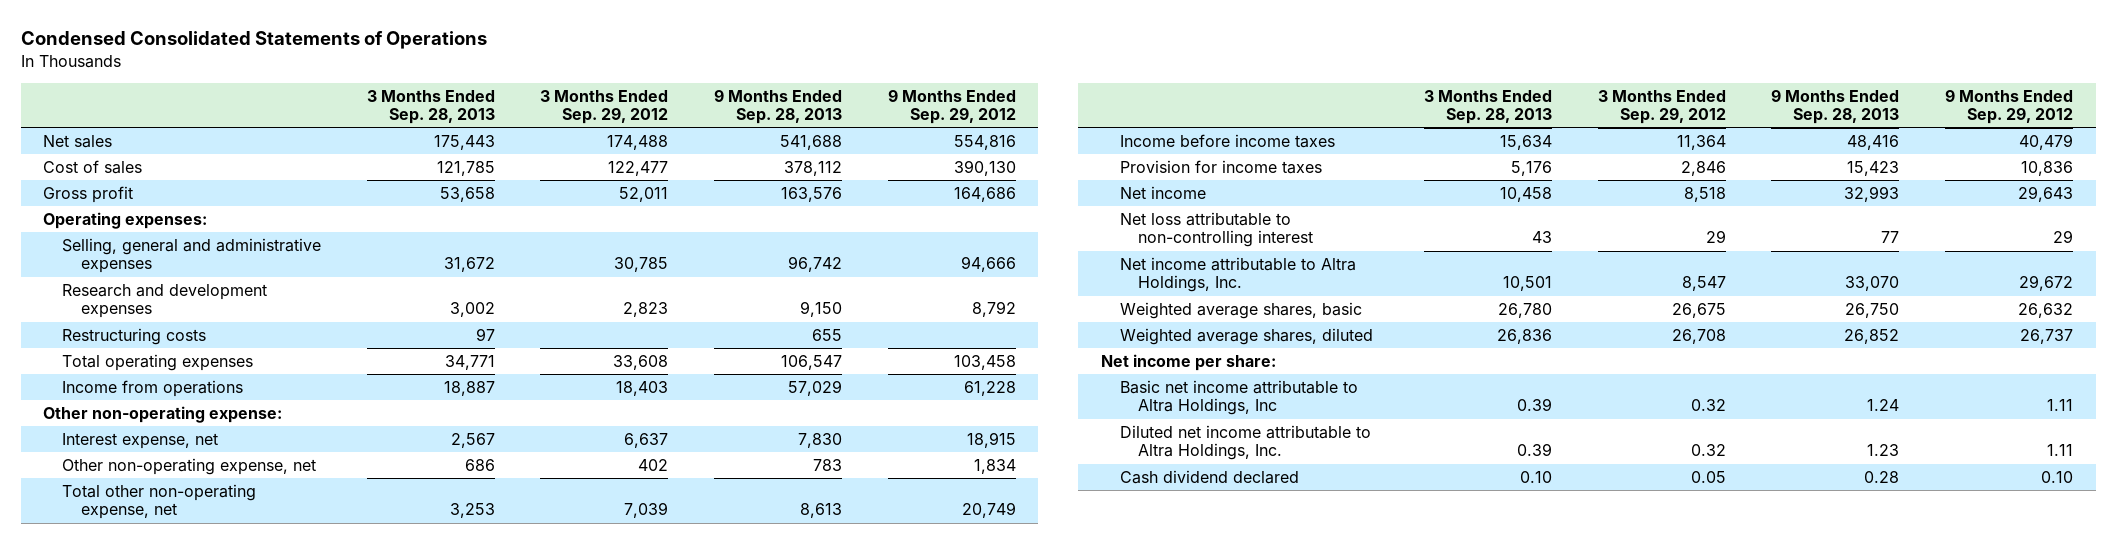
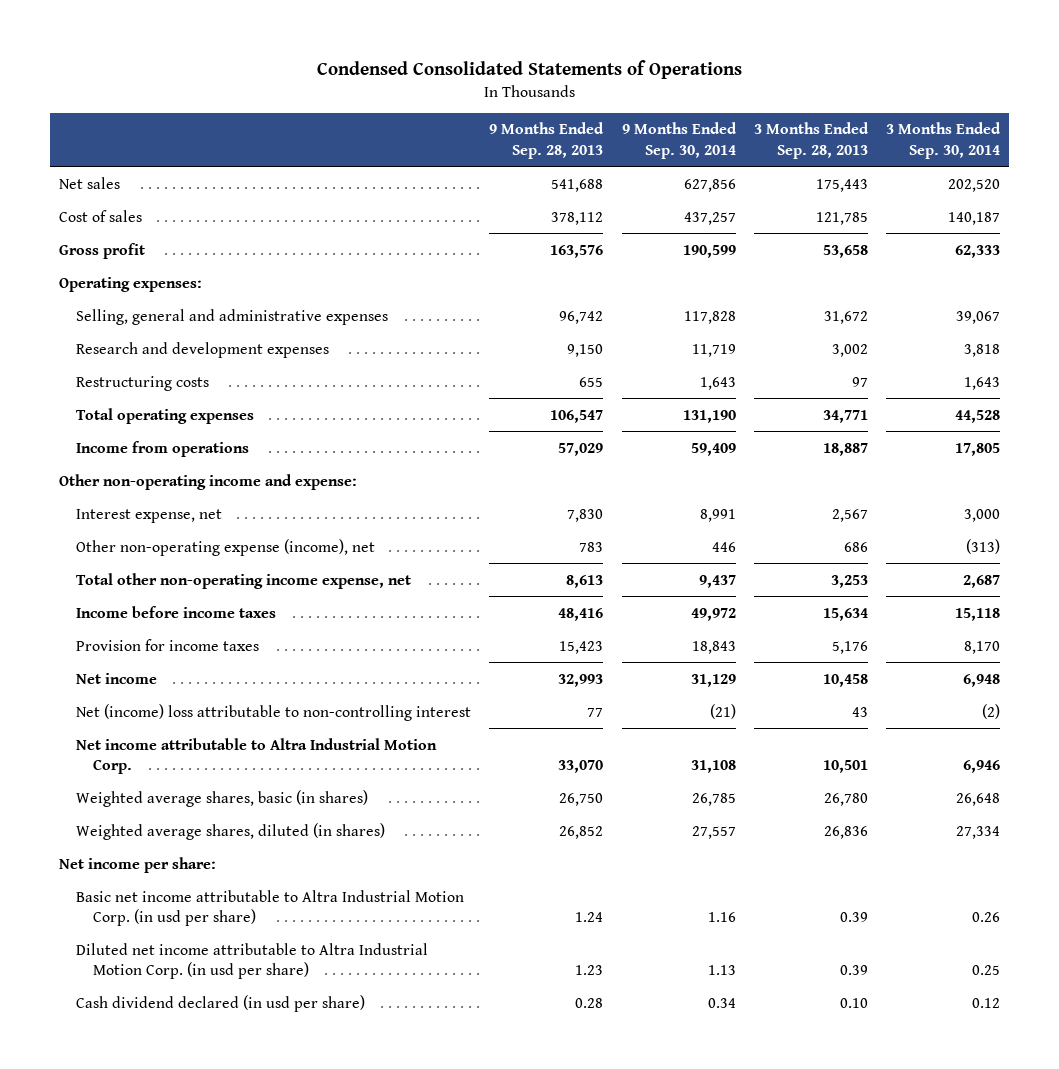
- | 3 Months Ended Sep. 28, 2013 | 3 Months Ended Sep. 29, 2012 | 9 Months Ended Sep. 28, 2013 | 9 Months Ended Sep. 29, 2012
+ | 9 Months Ended Sep. 28, 2013 | 9 Months Ended Sep. 30, 2014 | 3 Months Ended Sep. 28, 2013 | 3 Months Ended Sep. 30, 2014
- Other non-operating expense:
+ Other non-operating income and expense:
- Other non-operating expense, net | 686 | 402 | 783 | 1,834
- Total other non-operating expense, net | 3,253 | 7,039 | 8,613 | 20,749
+ Other non-operating expense (income), net | 783 | 446 | 686 | (313)
+ Total other non-operating income expense, net | 8,613 | 9,437 | 3,253 | 2,687
- Net loss attributable to non-controlling interest | 43 | 29 | 77 | 29
- Net income attributable to Altra Holdings, Inc. | 10,501 | 8,547 | 33,070 | 29,672
- Weighted average shares, basic | 26,780 | 26,675 | 26,750 | 26,632
- Weighted average shares, diluted | 26,836 | 26,708 | 26,852 | 26,737
+ Net (income) loss attributable to non-controlling interest | 77 | (21) | 43 | (2)
+ Net income attributable to Altra Industrial Motion Corp. | 33,070 | 31,108 | 10,501 | 6,946
+ Weighted average shares, basic (in shares) | 26,750 | 26,785 | 26,780 | 26,648
+ Weighted average shares, diluted (in shares) | 26,852 | 27,557 | 26,836 | 27,334
- Basic net income attributable to Altra Holdings, Inc | 0.39 | 0.32 | 1.24 | 1.11
- Diluted net income attributable to Altra Holdings, Inc. | 0.39 | 0.32 | 1.23 | 1.11
- Cash dividend declared | 0.10 | 0.05 | 0.28 | 0.10
+ Basic net income attributable to Altra Industrial Motion Corp. (in usd per share) | 1.24 | 1.16 | 0.39 | 0.26
+ Diluted net income attributable to Altra Industrial Motion Corp. (in usd per share) | 1.23 | 1.13 | 0.39 | 0.25
+ Cash dividend declared (in usd per share) | 0.28 | 0.34 | 0.10 | 0.12

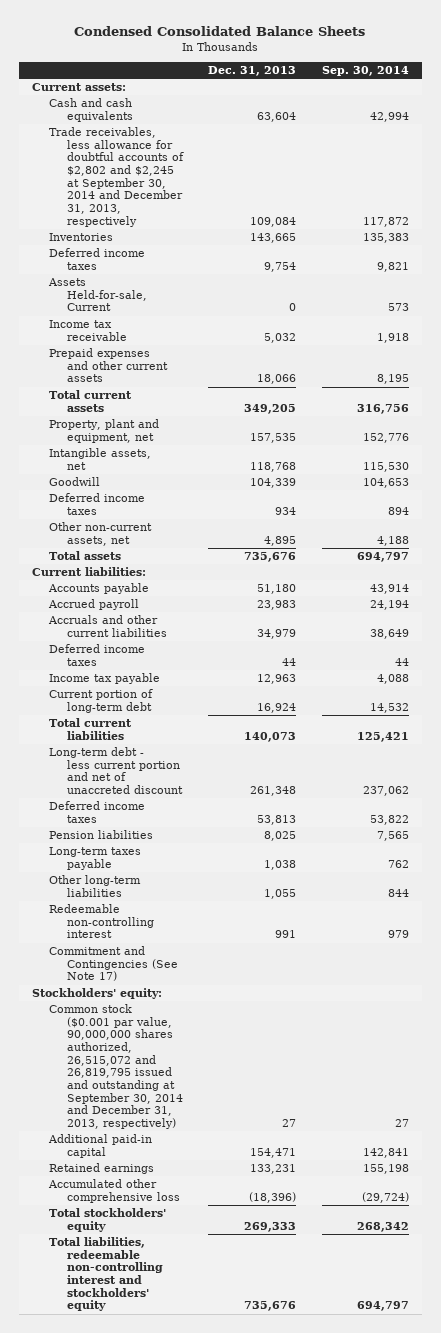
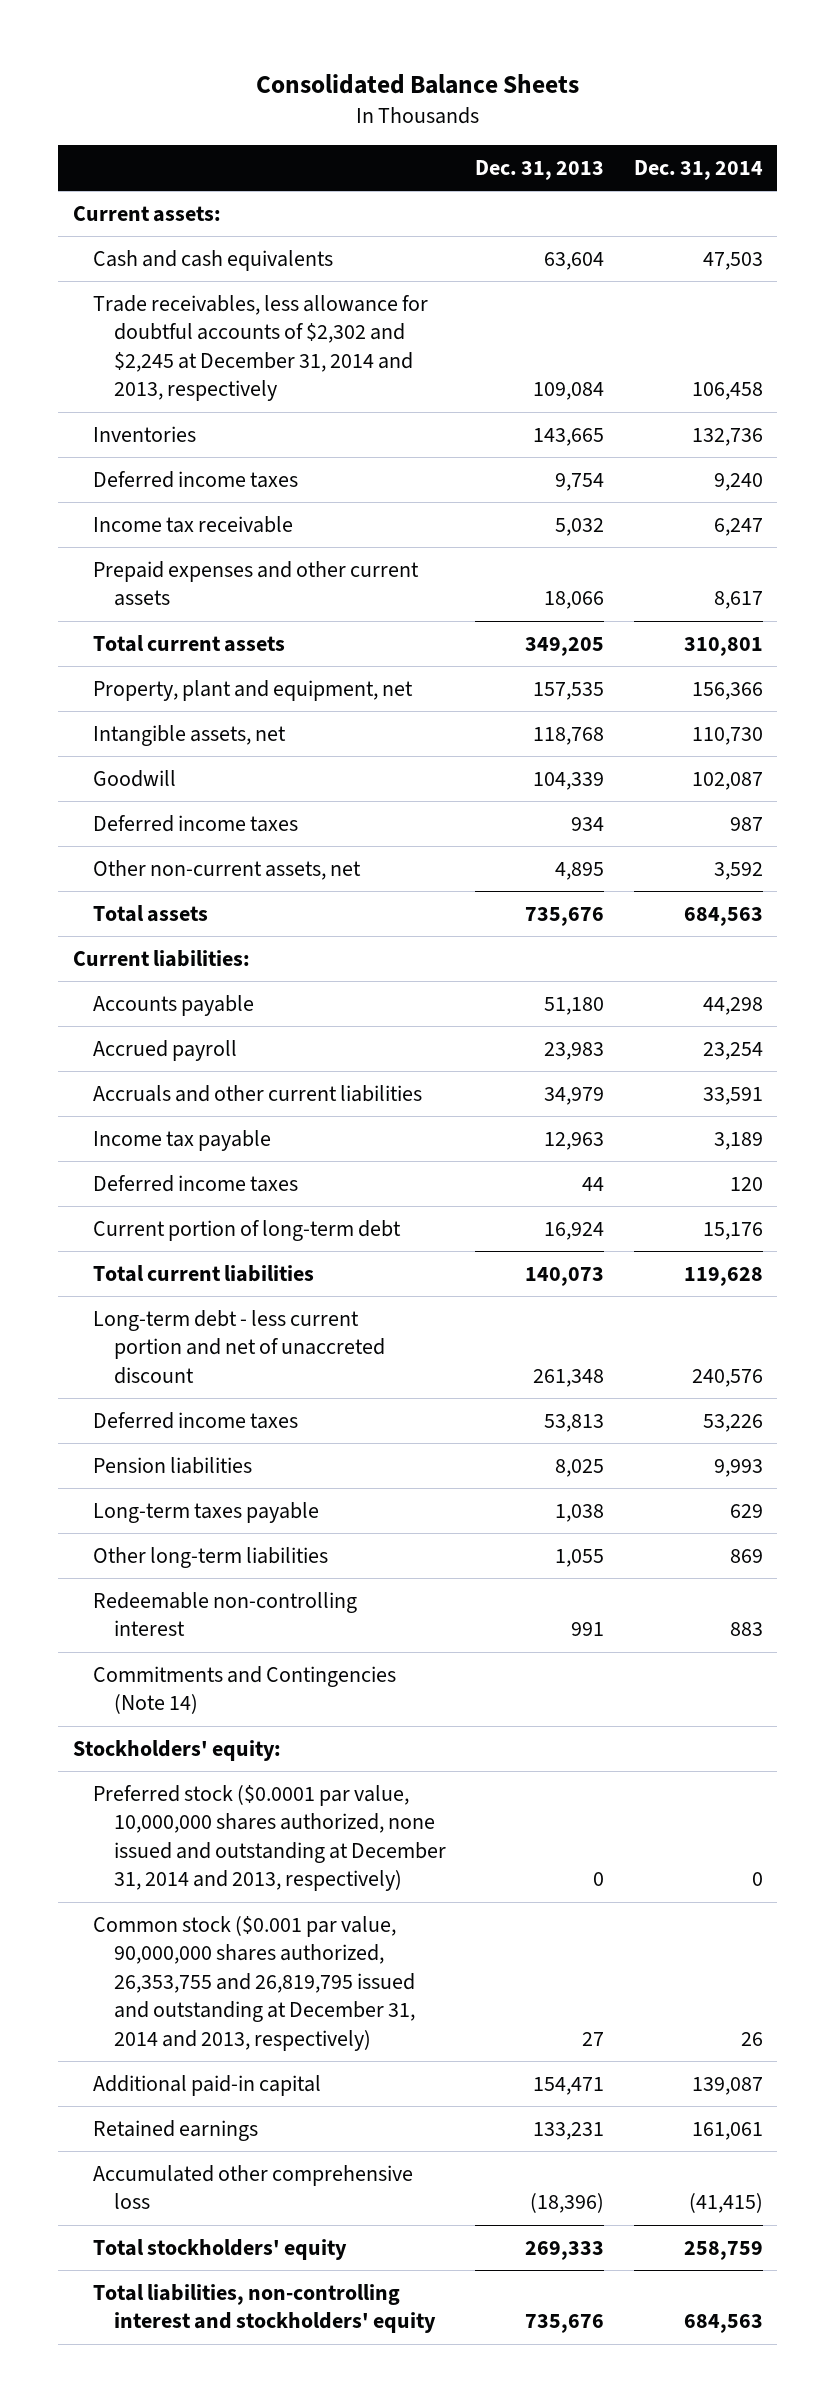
- Condensed Consolidated Balance Sheets
+ Consolidated Balance Sheets
- | Dec. 31, 2013 | Sep. 30, 2014
+ | Dec. 31, 2013 | Dec. 31, 2014
- Trade receivables, less allowance for doubtful accounts of $2,802 and $2,245 at September 30, 2014 and December 31, 2013, respectively | 109,084 | 117,872
+ Trade receivables, less allowance for doubtful accounts of $2,302 and $2,245 at December 31, 2014 and 2013, respectively | 109,084 | 106,458
- Assets Held-for-sale, Current | 0 | 573
moved down: Deferred income taxes | 44 | 120
- Commitment and Contingencies (See Note 17)
+ Commitments and Contingencies (Note 14)
- Common stock ($0.001 par value, 90,000,000 shares authorized, 26,515,072 and 26,819,795 issued and outstanding at September 30, 2014 and December 31, 2013, respectively) | 27 | 27
+ Preferred stock ($0.0001 par value, 10,000,000 shares authorized, none issued and outstanding at December 31, 2014 and 2013, respectively) | 0 | 0
+ Common stock ($0.001 par value, 90,000,000 shares authorized, 26,353,755 and 26,819,795 issued and outstanding at December 31, 2014 and 2013, respectively) | 27 | 26
- Total liabilities, redeemable non-controlling interest and stockholders' equity | 735,676 | 694,797
+ Total liabilities, non-controlling interest and stockholders' equity | 735,676 | 684,563

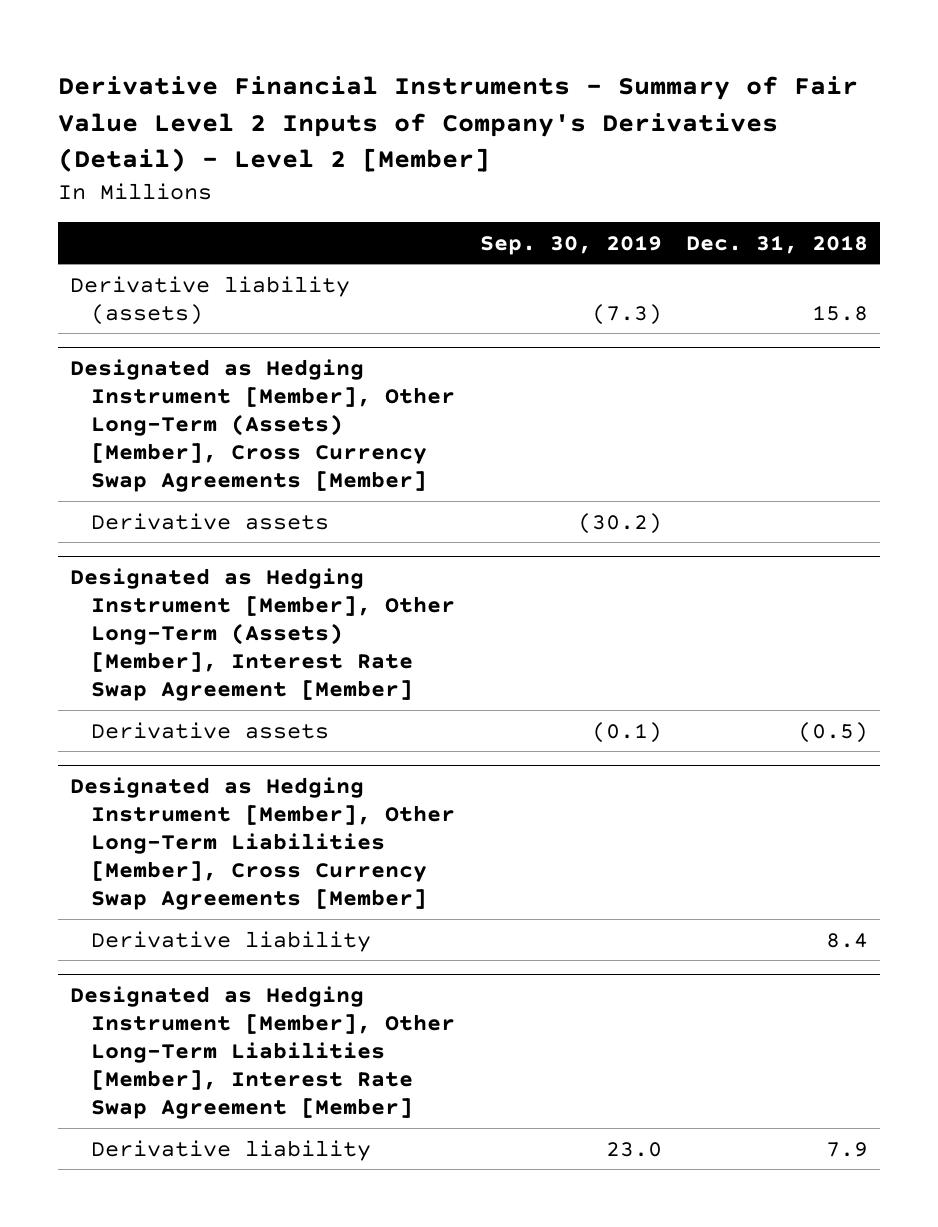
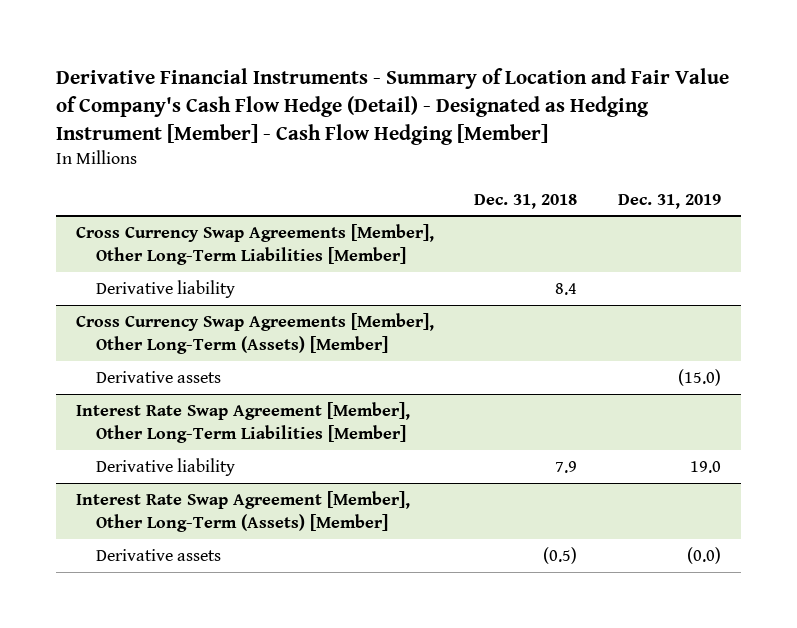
- Derivative Financial Instruments - Summary of Fair Value Level 2 Inputs of Company's Derivatives (Detail) - Level 2 [Member]
+ Derivative Financial Instruments - Summary of Location and Fair Value of Company's Cash Flow Hedge (Detail) - Designated as Hedging Instrument [Member] - Cash Flow Hedging [Member]
- | Sep. 30, 2019 | Dec. 31, 2018
+ | Dec. 31, 2018 | Dec. 31, 2019
- Derivative liability (assets) | (7.3) | 15.8
- Designated as Hedging Instrument [Member], Other Long-Term (Assets) [Member], Cross Currency Swap Agreements [Member]
- Derivative assets | (30.2) |
- Designated as Hedging Instrument [Member], Other Long-Term (Assets) [Member], Interest Rate Swap Agreement [Member]
- Derivative assets | (0.1) | (0.5)
- Designated as Hedging Instrument [Member], Other Long-Term Liabilities [Member], Cross Currency Swap Agreements [Member]
+ Cross Currency Swap Agreements [Member], Other Long-Term Liabilities [Member]
- Designated as Hedging Instrument [Member], Other Long-Term Liabilities [Member], Interest Rate Swap Agreement [Member]
+ Cross Currency Swap Agreements [Member], Other Long-Term (Assets) [Member]
+ Derivative assets | | (15.0)
+ Interest Rate Swap Agreement [Member], Other Long-Term Liabilities [Member]
+ Interest Rate Swap Agreement [Member], Other Long-Term (Assets) [Member]
+ Derivative assets | (0.5) | (0.0)

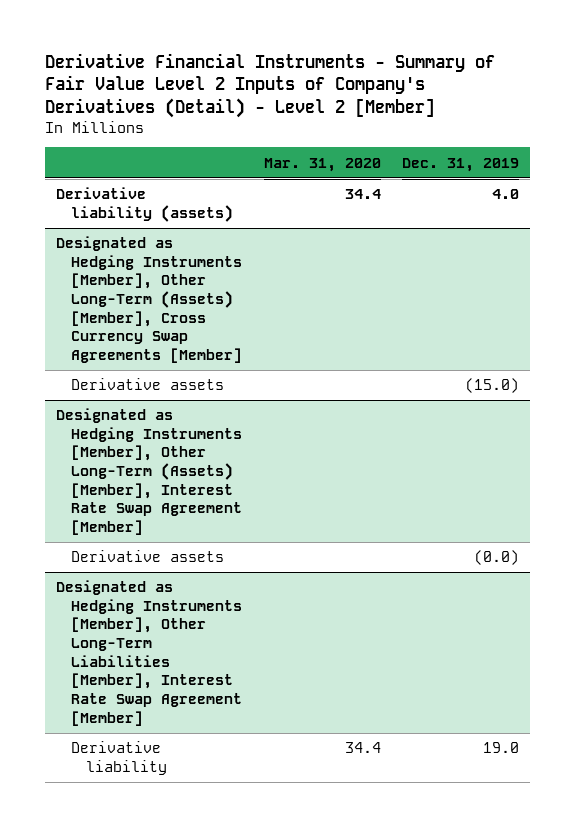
- Derivative Financial Instruments - Summary of Location and Fair Value of Company's Cash Flow Hedge (Detail) - Designated as Hedging Instrument [Member] - Cash Flow Hedging [Member]
+ Derivative Financial Instruments - Summary of Fair Value Level 2 Inputs of Company's Derivatives (Detail) - Level 2 [Member]
- | Dec. 31, 2018 | Dec. 31, 2019
+ | Mar. 31, 2020 | Dec. 31, 2019
- Cross Currency Swap Agreements [Member], Other Long-Term Liabilities [Member]
- Derivative liability | 8.4 |
- Cross Currency Swap Agreements [Member], Other Long-Term (Assets) [Member]
+ Derivative liability (assets) | 34.4 | 4.0
+ Designated as Hedging Instruments [Member], Other Long-Term (Assets) [Member], Cross Currency Swap Agreements [Member]
- Interest Rate Swap Agreement [Member], Other Long-Term Liabilities [Member]
- Derivative liability | 7.9 | 19.0
- Interest Rate Swap Agreement [Member], Other Long-Term (Assets) [Member]
+ Designated as Hedging Instruments [Member], Other Long-Term (Assets) [Member], Interest Rate Swap Agreement [Member]
+ Designated as Hedging Instruments [Member], Other Long-Term Liabilities [Member], Interest Rate Swap Agreement [Member]
+ Derivative liability | 34.4 | 19.0

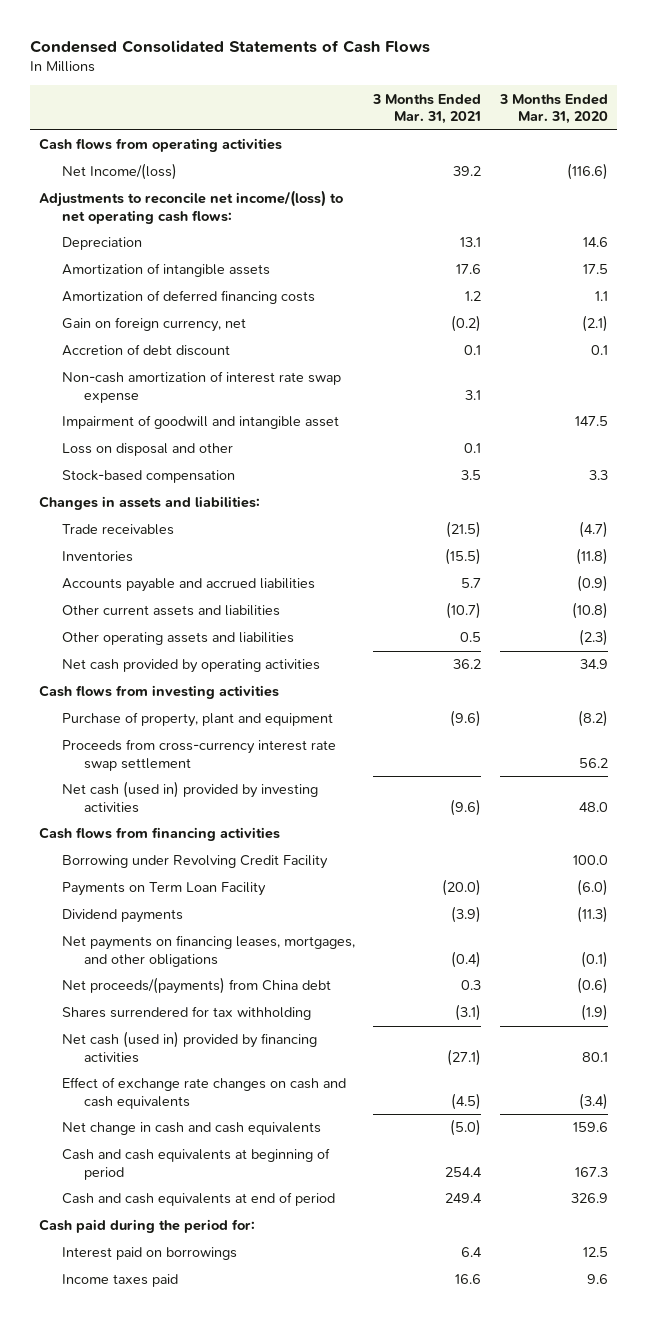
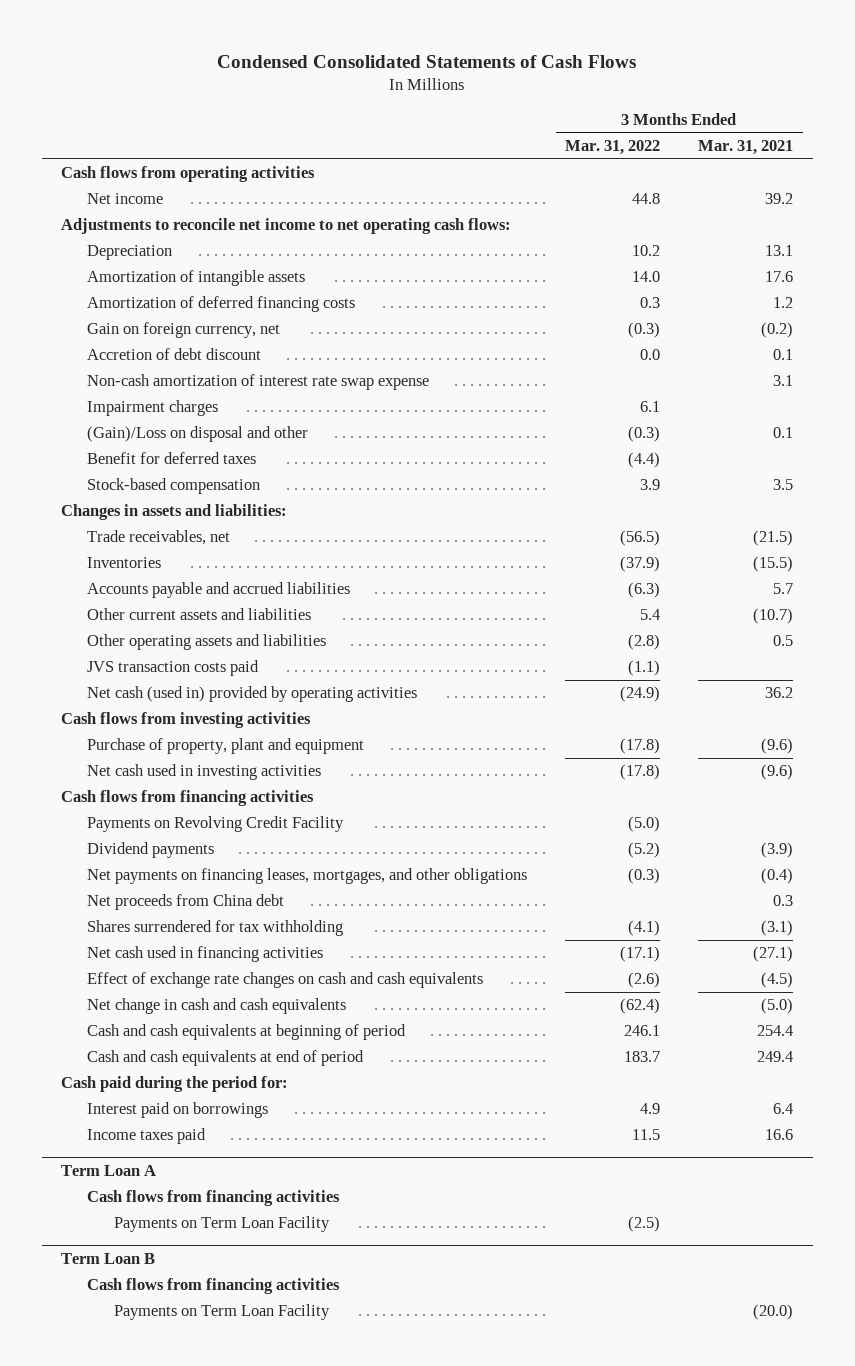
- | 3 Months Ended Mar. 31, 2021 | 3 Months Ended Mar. 31, 2020
+ | 3 Months Ended Mar. 31, 2022 | 3 Months Ended Mar. 31, 2021
- Net Income/(loss) | 39.2 | (116.6)
- Adjustments to reconcile net income/(loss) to net operating cash flows:
+ Net income | 44.8 | 39.2
+ Adjustments to reconcile net income to net operating cash flows:
- Impairment of goodwill and intangible asset | | 147.5
- Loss on disposal and other | 0.1 |
+ Impairment charges | 6.1 |
+ (Gain)/Loss on disposal and other | (0.3) | 0.1
+ Benefit for deferred taxes | (4.4) |
- Trade receivables | (21.5) | (4.7)
+ Trade receivables, net | (56.5) | (21.5)
- Net cash provided by operating activities | 36.2 | 34.9
+ JVS transaction costs paid | (1.1) |
+ Net cash (used in) provided by operating activities | (24.9) | 36.2
- Proceeds from cross-currency interest rate swap settlement | | 56.2
- Net cash (used in) provided by investing activities | (9.6) | 48.0
+ Net cash used in investing activities | (17.8) | (9.6)
- Borrowing under Revolving Credit Facility | | 100.0
- Payments on Term Loan Facility | (20.0) | (6.0)
+ Payments on Revolving Credit Facility | (5.0) |
- Net proceeds/(payments) from China debt | 0.3 | (0.6)
+ Net proceeds from China debt | | 0.3
- Net cash (used in) provided by financing activities | (27.1) | 80.1
+ Net cash used in financing activities | (17.1) | (27.1)
+ Term Loan A
+ Cash flows from financing activities
+ Payments on Term Loan Facility | (2.5) |
+ Term Loan B
+ Cash flows from financing activities
+ Payments on Term Loan Facility | | (20.0)

